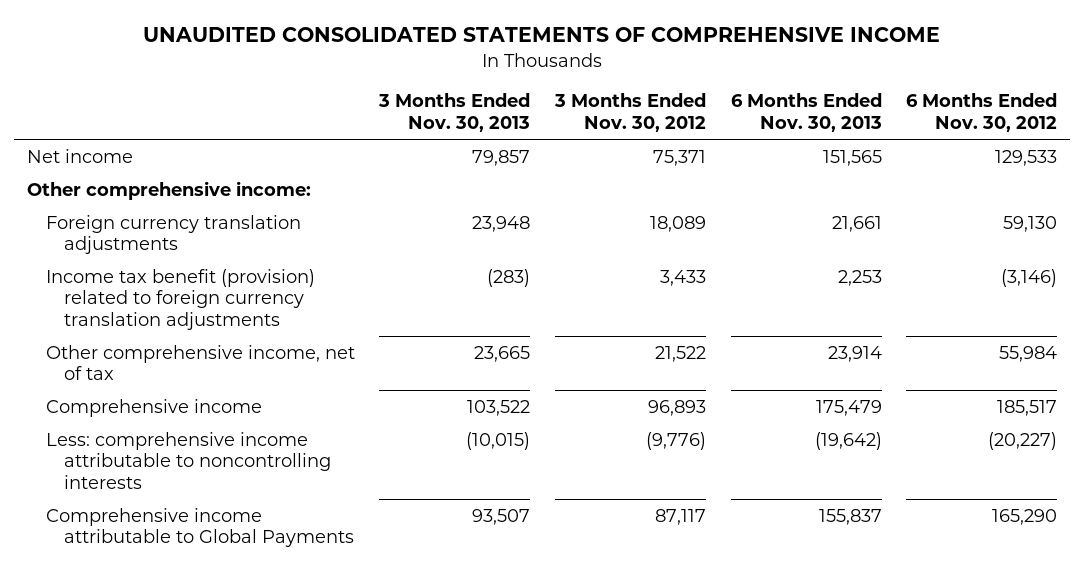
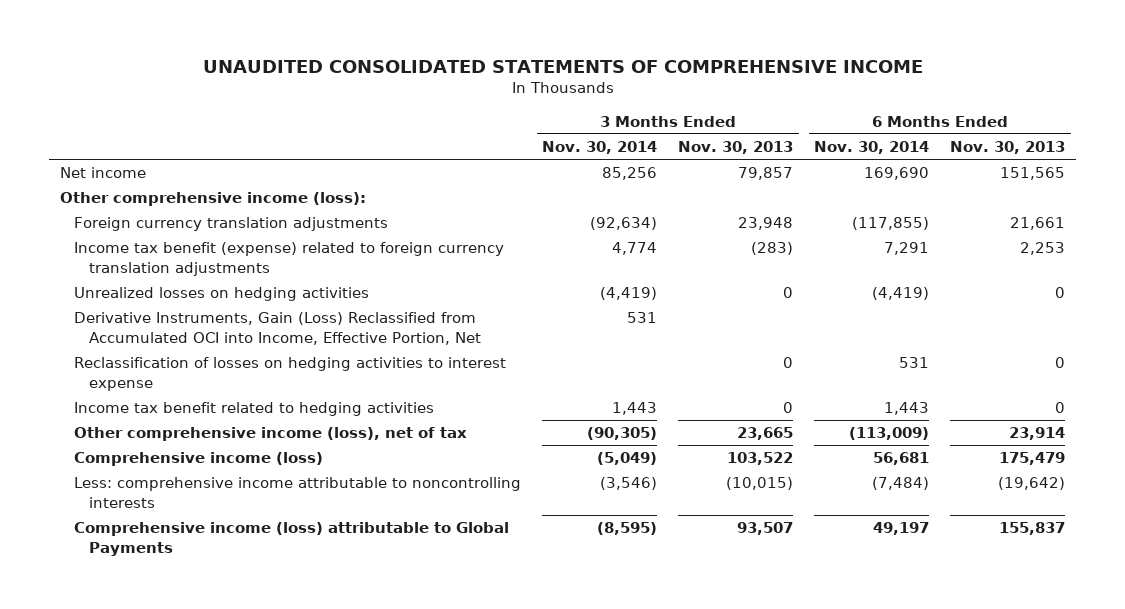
- | 3 Months Ended Nov. 30, 2013 | 3 Months Ended Nov. 30, 2012 | 6 Months Ended Nov. 30, 2013 | 6 Months Ended Nov. 30, 2012
+ | 3 Months Ended Nov. 30, 2014 | 3 Months Ended Nov. 30, 2013 | 6 Months Ended Nov. 30, 2014 | 6 Months Ended Nov. 30, 2013
- Other comprehensive income:
+ Other comprehensive income (loss):
- Income tax benefit (provision) related to foreign currency translation adjustments | (283) | 3,433 | 2,253 | (3,146)
- Other comprehensive income, net of tax | 23,665 | 21,522 | 23,914 | 55,984
- Comprehensive income | 103,522 | 96,893 | 175,479 | 185,517
+ Income tax benefit (expense) related to foreign currency translation adjustments | 4,774 | (283) | 7,291 | 2,253
+ Unrealized losses on hedging activities | (4,419) | 0 | (4,419) | 0
+ Derivative Instruments, Gain (Loss) Reclassified from Accumulated OCI into Income, Effective Portion, Net | 531 | | |
+ Reclassification of losses on hedging activities to interest expense | | 0 | 531 | 0
+ Income tax benefit related to hedging activities | 1,443 | 0 | 1,443 | 0
+ Other comprehensive income (loss), net of tax | (90,305) | 23,665 | (113,009) | 23,914
+ Comprehensive income (loss) | (5,049) | 103,522 | 56,681 | 175,479
- Comprehensive income attributable to Global Payments | 93,507 | 87,117 | 155,837 | 165,290
+ Comprehensive income (loss) attributable to Global Payments | (8,595) | 93,507 | 49,197 | 155,837

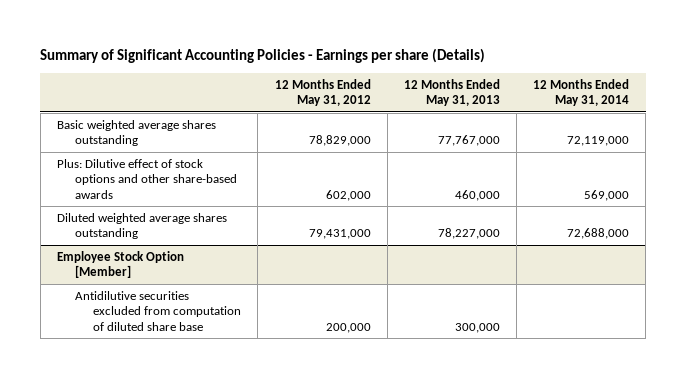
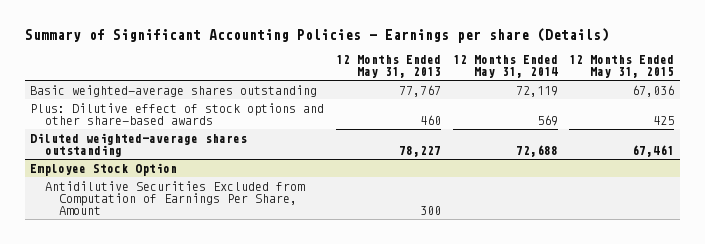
- | 12 Months Ended May 31, 2012 | 12 Months Ended May 31, 2013 | 12 Months Ended May 31, 2014
+ | 12 Months Ended May 31, 2013 | 12 Months Ended May 31, 2014 | 12 Months Ended May 31, 2015
- Basic weighted average shares outstanding | 78,829,000 | 77,767,000 | 72,119,000
- Plus: Dilutive effect of stock options and other share-based awards | 602,000 | 460,000 | 569,000
- Diluted weighted average shares outstanding | 79,431,000 | 78,227,000 | 72,688,000
- Employee Stock Option [Member]
- Antidilutive securities excluded from computation of diluted share base | 200,000 | 300,000 |
+ Basic weighted-average shares outstanding | 77,767 | 72,119 | 67,036
+ Plus: Dilutive effect of stock options and other share-based awards | 460 | 569 | 425
+ Diluted weighted-average shares outstanding | 78,227 | 72,688 | 67,461
+ Employee Stock Option
+ Antidilutive Securities Excluded from Computation of Earnings Per Share, Amount | 300 | |

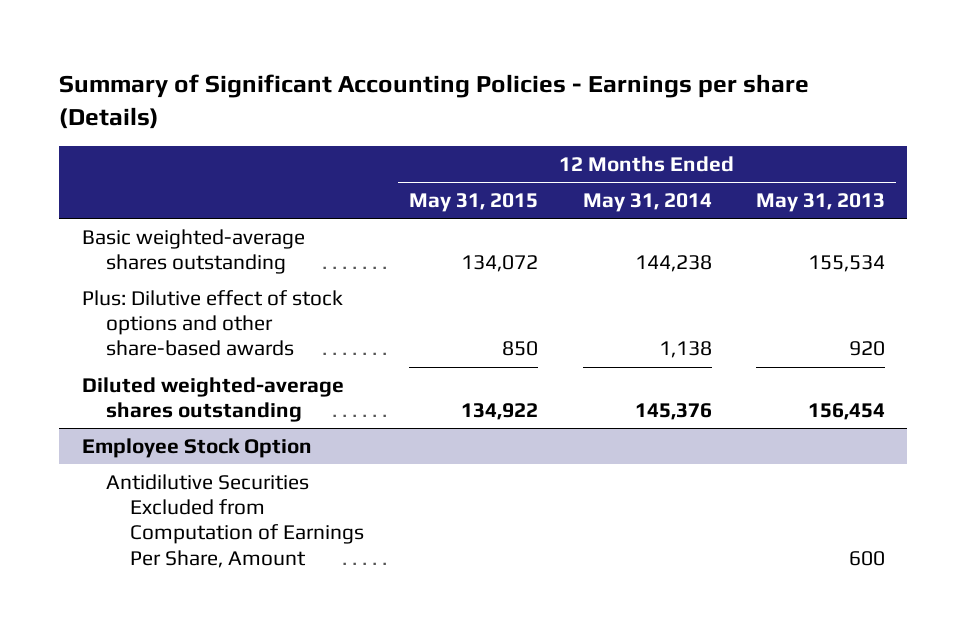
- | 12 Months Ended May 31, 2013 | 12 Months Ended May 31, 2014 | 12 Months Ended May 31, 2015
+ | 12 Months Ended May 31, 2015 | 12 Months Ended May 31, 2014 | 12 Months Ended May 31, 2013
- Basic weighted-average shares outstanding | 77,767 | 72,119 | 67,036
- Plus: Dilutive effect of stock options and other share-based awards | 460 | 569 | 425
- Diluted weighted-average shares outstanding | 78,227 | 72,688 | 67,461
+ Basic weighted-average shares outstanding | 134,072 | 144,238 | 155,534
+ Plus: Dilutive effect of stock options and other share-based awards | 850 | 1,138 | 920
+ Diluted weighted-average shares outstanding | 134,922 | 145,376 | 156,454
@ Employee Stock Option
- Antidilutive Securities Excluded from Computation of Earnings Per Share, Amount | 300 | |
+ Antidilutive Securities Excluded from Computation of Earnings Per Share, Amount | | | 600

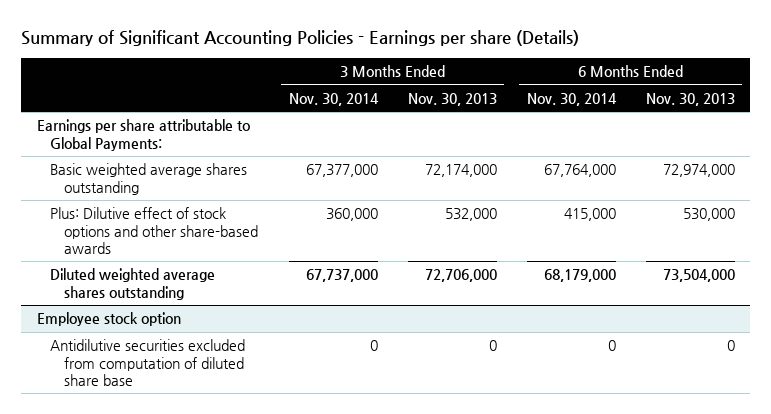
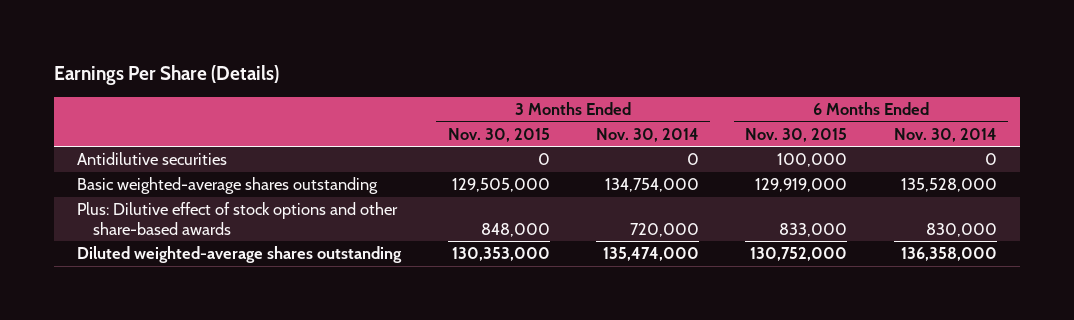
- Summary of Significant Accounting Policies - Earnings per share (Details)
+ Earnings Per Share (Details)
- | 3 Months Ended Nov. 30, 2014 | 3 Months Ended Nov. 30, 2013 | 6 Months Ended Nov. 30, 2014 | 6 Months Ended Nov. 30, 2013
+ | 3 Months Ended Nov. 30, 2015 | 3 Months Ended Nov. 30, 2014 | 6 Months Ended Nov. 30, 2015 | 6 Months Ended Nov. 30, 2014
- Earnings per share attributable to Global Payments:
- Basic weighted average shares outstanding | 67,377,000 | 72,174,000 | 67,764,000 | 72,974,000
- Plus: Dilutive effect of stock options and other share-based awards | 360,000 | 532,000 | 415,000 | 530,000
- Diluted weighted average shares outstanding | 67,737,000 | 72,706,000 | 68,179,000 | 73,504,000
- Employee stock option
- Antidilutive securities excluded from computation of diluted share base | 0 | 0 | 0 | 0
+ Antidilutive securities | 0 | 0 | 100,000 | 0
+ Basic weighted-average shares outstanding | 129,505,000 | 134,754,000 | 129,919,000 | 135,528,000
+ Plus: Dilutive effect of stock options and other share-based awards | 848,000 | 720,000 | 833,000 | 830,000
+ Diluted weighted-average shares outstanding | 130,353,000 | 135,474,000 | 130,752,000 | 136,358,000

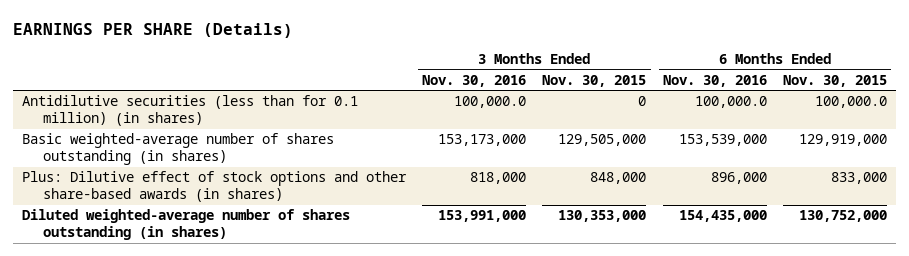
- Earnings Per Share (Details)
+ EARNINGS PER SHARE (Details)
- | 3 Months Ended Nov. 30, 2015 | 3 Months Ended Nov. 30, 2014 | 6 Months Ended Nov. 30, 2015 | 6 Months Ended Nov. 30, 2014
+ | 3 Months Ended Nov. 30, 2016 | 3 Months Ended Nov. 30, 2015 | 6 Months Ended Nov. 30, 2016 | 6 Months Ended Nov. 30, 2015
- Antidilutive securities | 0 | 0 | 100,000 | 0
- Basic weighted-average shares outstanding | 129,505,000 | 134,754,000 | 129,919,000 | 135,528,000
- Plus: Dilutive effect of stock options and other share-based awards | 848,000 | 720,000 | 833,000 | 830,000
- Diluted weighted-average shares outstanding | 130,353,000 | 135,474,000 | 130,752,000 | 136,358,000
+ Antidilutive securities (less than for 0.1 million) (in shares) | 100,000.0 | 0 | 100,000.0 | 100,000.0
+ Basic weighted-average number of shares outstanding (in shares) | 153,173,000 | 129,505,000 | 153,539,000 | 129,919,000
+ Plus: Dilutive effect of stock options and other share-based awards (in shares) | 818,000 | 848,000 | 896,000 | 833,000
+ Diluted weighted-average number of shares outstanding (in shares) | 153,991,000 | 130,353,000 | 154,435,000 | 130,752,000

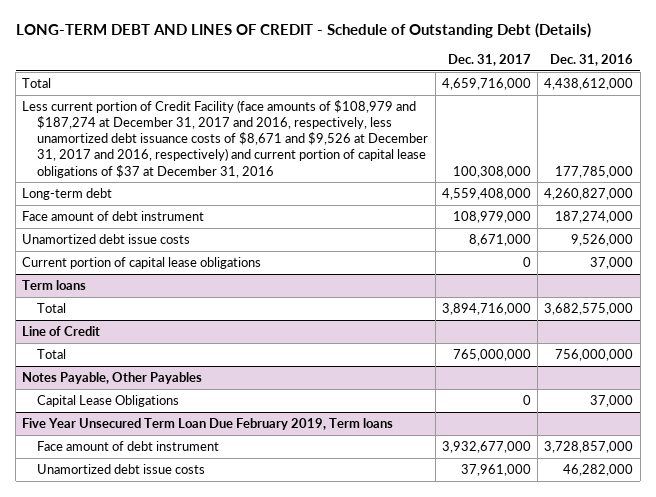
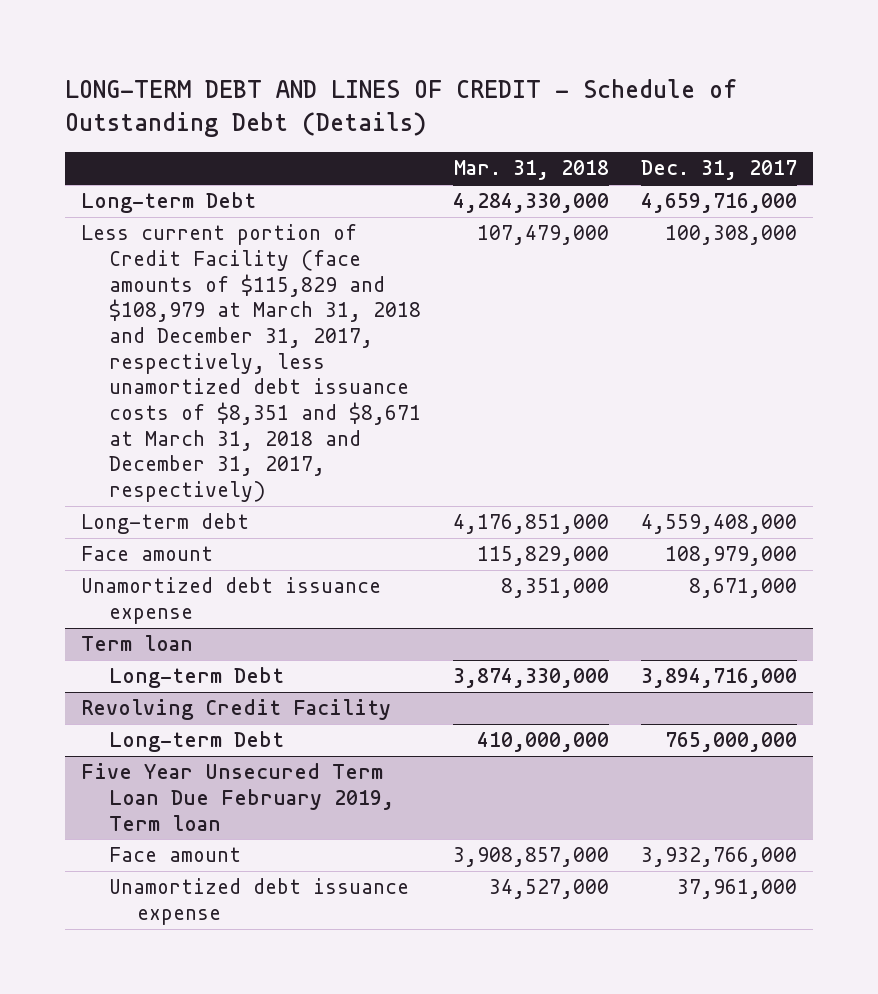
- | Dec. 31, 2017 | Dec. 31, 2016
+ | Mar. 31, 2018 | Dec. 31, 2017
- Total | 4,659,716,000 | 4,438,612,000
- Less current portion of Credit Facility (face amounts of $108,979 and $187,274 at December 31, 2017 and 2016, respectively, less unamortized debt issuance costs of $8,671 and $9,526 at December 31, 2017 and 2016, respectively) and current portion of capital lease obligations of $37 at December 31, 2016 | 100,308,000 | 177,785,000
+ Long-term Debt | 4,284,330,000 | 4,659,716,000
+ Less current portion of Credit Facility (face amounts of $115,829 and $108,979 at March 31, 2018 and December 31, 2017, respectively, less unamortized debt issuance costs of $8,351 and $8,671 at March 31, 2018 and December 31, 2017, respectively) | 107,479,000 | 100,308,000
- Face amount of debt instrument | 108,979,000 | 187,274,000
- Unamortized debt issue costs | 8,671,000 | 9,526,000
- Current portion of capital lease obligations | 0 | 37,000
- Term loans
- Total | 3,894,716,000 | 3,682,575,000
- Line of Credit
- Total | 765,000,000 | 756,000,000
- Notes Payable, Other Payables
- Capital Lease Obligations | 0 | 37,000
- Five Year Unsecured Term Loan Due February 2019, Term loans
- Face amount of debt instrument | 3,932,677,000 | 3,728,857,000
- Unamortized debt issue costs | 37,961,000 | 46,282,000
+ Face amount | 115,829,000 | 108,979,000
+ Unamortized debt issuance expense | 8,351,000 | 8,671,000
+ Term loan
+ Long-term Debt | 3,874,330,000 | 3,894,716,000
+ Revolving Credit Facility
+ Long-term Debt | 410,000,000 | 765,000,000
+ Five Year Unsecured Term Loan Due February 2019, Term loan
+ Face amount | 3,908,857,000 | 3,932,766,000
+ Unamortized debt issuance expense | 34,527,000 | 37,961,000

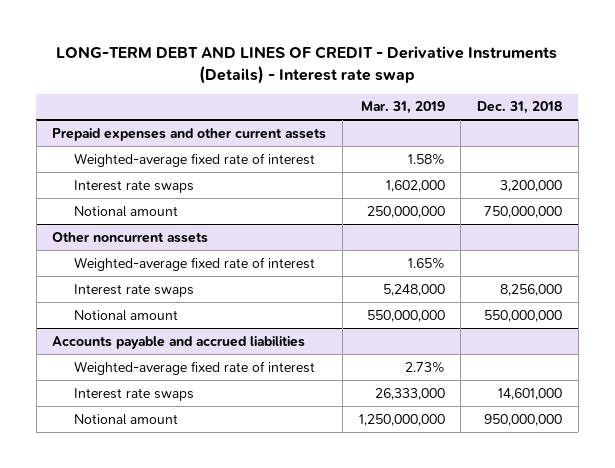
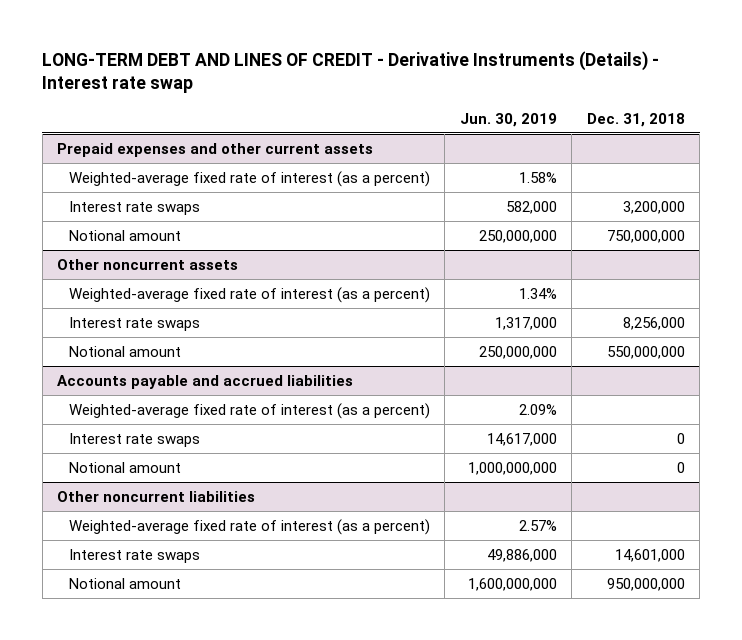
- | Mar. 31, 2019 | Dec. 31, 2018
+ | Jun. 30, 2019 | Dec. 31, 2018
@ Prepaid expenses and other current assets
- Weighted-average fixed rate of interest | 1.58% |
+ Weighted-average fixed rate of interest (as a percent) | 1.58% |
@ Other noncurrent assets
- Weighted-average fixed rate of interest | 1.65% |
+ Weighted-average fixed rate of interest (as a percent) | 1.34% |
@ Accounts payable and accrued liabilities
- Weighted-average fixed rate of interest | 2.73% |
+ Weighted-average fixed rate of interest (as a percent) | 2.09% |
+ Interest rate swaps | 14,617,000 | 0
+ Notional amount | 1,000,000,000 | 0
+ Other noncurrent liabilities
+ Weighted-average fixed rate of interest (as a percent) | 2.57% |

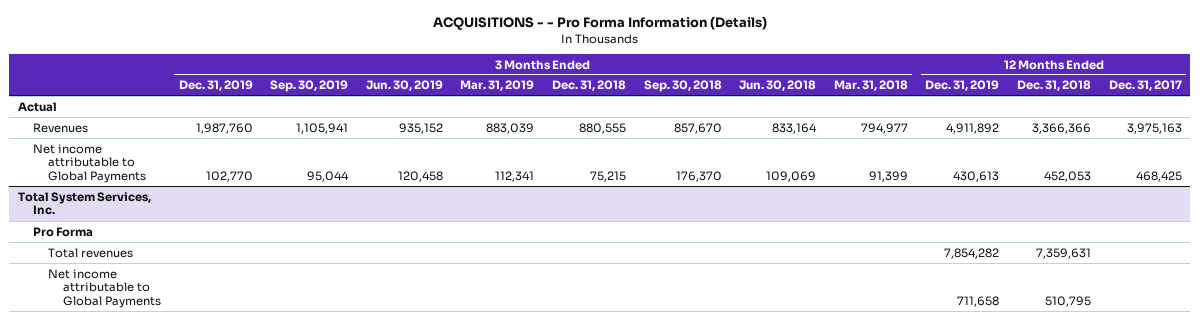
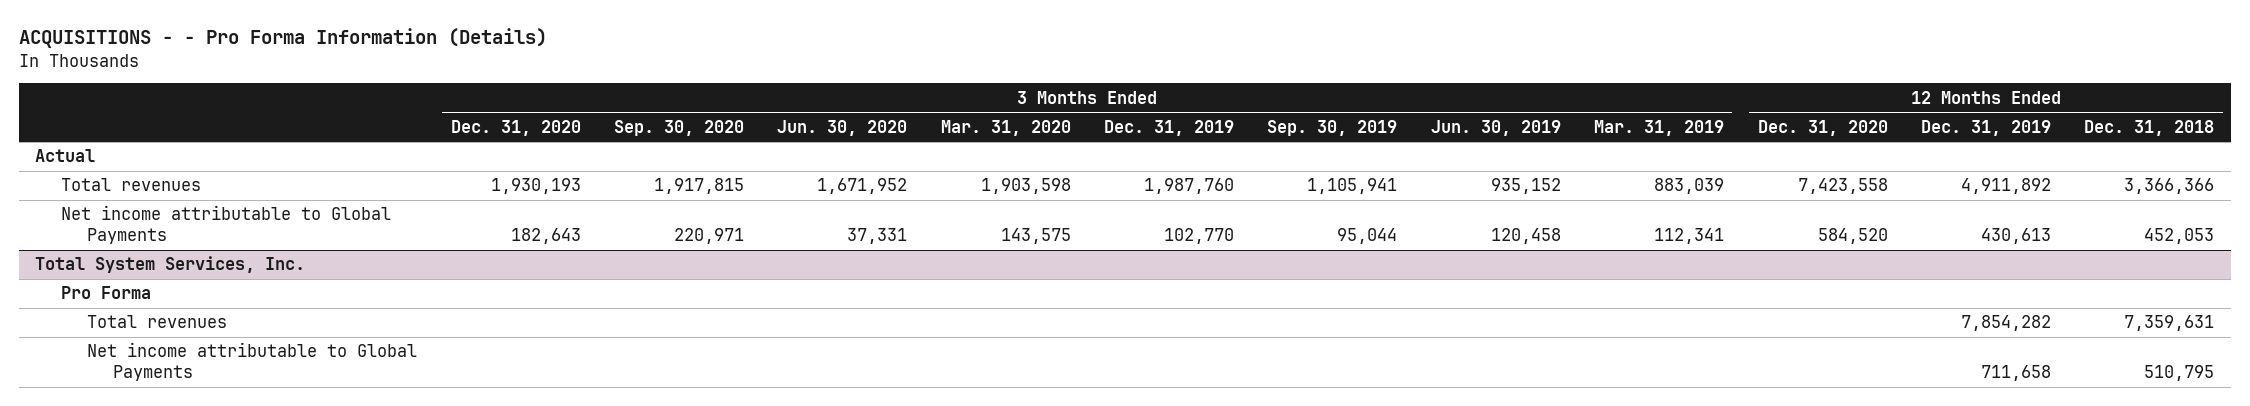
- | 3 Months Ended Dec. 31, 2019 | 3 Months Ended Sep. 30, 2019 | 3 Months Ended Jun. 30, 2019 | 3 Months Ended Mar. 31, 2019 | 3 Months Ended Dec. 31, 2018 | 3 Months Ended Sep. 30, 2018 | 3 Months Ended Jun. 30, 2018 | 3 Months Ended Mar. 31, 2018 | 12 Months Ended Dec. 31, 2019 | 12 Months Ended Dec. 31, 2018 | 12 Months Ended Dec. 31, 2017
+ | 3 Months Ended Dec. 31, 2020 | 3 Months Ended Sep. 30, 2020 | 3 Months Ended Jun. 30, 2020 | 3 Months Ended Mar. 31, 2020 | 3 Months Ended Dec. 31, 2019 | 3 Months Ended Sep. 30, 2019 | 3 Months Ended Jun. 30, 2019 | 3 Months Ended Mar. 31, 2019 | 12 Months Ended Dec. 31, 2020 | 12 Months Ended Dec. 31, 2019 | 12 Months Ended Dec. 31, 2018
- Revenues | 1,987,760 | 1,105,941 | 935,152 | 883,039 | 880,555 | 857,670 | 833,164 | 794,977 | 4,911,892 | 3,366,366 | 3,975,163
+ Total revenues | 1,930,193 | 1,917,815 | 1,671,952 | 1,903,598 | 1,987,760 | 1,105,941 | 935,152 | 883,039 | 7,423,558 | 4,911,892 | 3,366,366

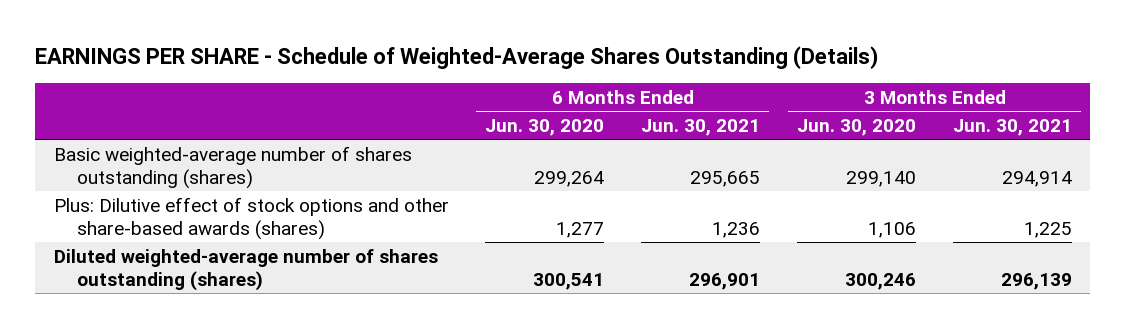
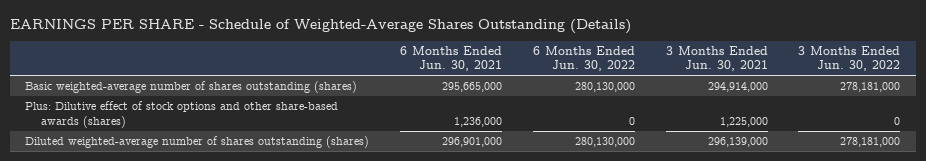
- | 6 Months Ended Jun. 30, 2020 | 6 Months Ended Jun. 30, 2021 | 3 Months Ended Jun. 30, 2020 | 3 Months Ended Jun. 30, 2021
+ | 6 Months Ended Jun. 30, 2021 | 6 Months Ended Jun. 30, 2022 | 3 Months Ended Jun. 30, 2021 | 3 Months Ended Jun. 30, 2022
- Basic weighted-average number of shares outstanding (shares) | 299,264 | 295,665 | 299,140 | 294,914
- Plus: Dilutive effect of stock options and other share-based awards (shares) | 1,277 | 1,236 | 1,106 | 1,225
- Diluted weighted-average number of shares outstanding (shares) | 300,541 | 296,901 | 300,246 | 296,139
+ Basic weighted-average number of shares outstanding (shares) | 295,665,000 | 280,130,000 | 294,914,000 | 278,181,000
+ Plus: Dilutive effect of stock options and other share-based awards (shares) | 1,236,000 | 0 | 1,225,000 | 0
+ Diluted weighted-average number of shares outstanding (shares) | 296,901,000 | 280,130,000 | 296,139,000 | 278,181,000

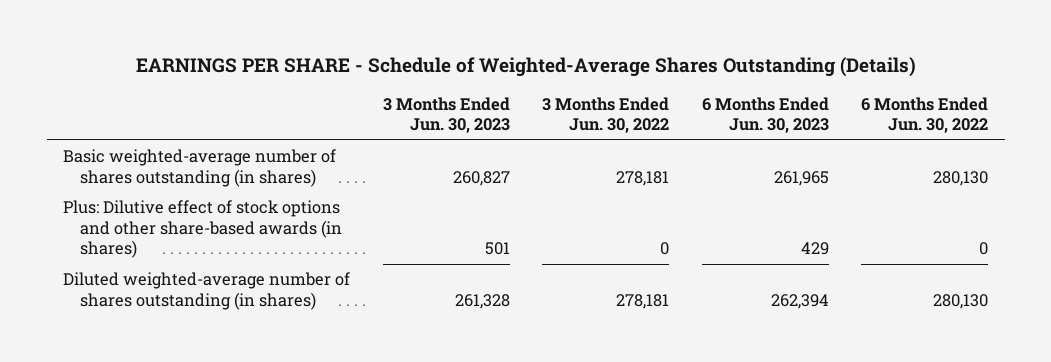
- | 6 Months Ended Jun. 30, 2021 | 6 Months Ended Jun. 30, 2022 | 3 Months Ended Jun. 30, 2021 | 3 Months Ended Jun. 30, 2022
+ | 3 Months Ended Jun. 30, 2023 | 3 Months Ended Jun. 30, 2022 | 6 Months Ended Jun. 30, 2023 | 6 Months Ended Jun. 30, 2022
- Basic weighted-average number of shares outstanding (shares) | 295,665,000 | 280,130,000 | 294,914,000 | 278,181,000
- Plus: Dilutive effect of stock options and other share-based awards (shares) | 1,236,000 | 0 | 1,225,000 | 0
- Diluted weighted-average number of shares outstanding (shares) | 296,901,000 | 280,130,000 | 296,139,000 | 278,181,000
+ Basic weighted-average number of shares outstanding (in shares) | 260,827 | 278,181 | 261,965 | 280,130
+ Plus: Dilutive effect of stock options and other share-based awards (in shares) | 501 | 0 | 429 | 0
+ Diluted weighted-average number of shares outstanding (in shares) | 261,328 | 278,181 | 262,394 | 280,130

